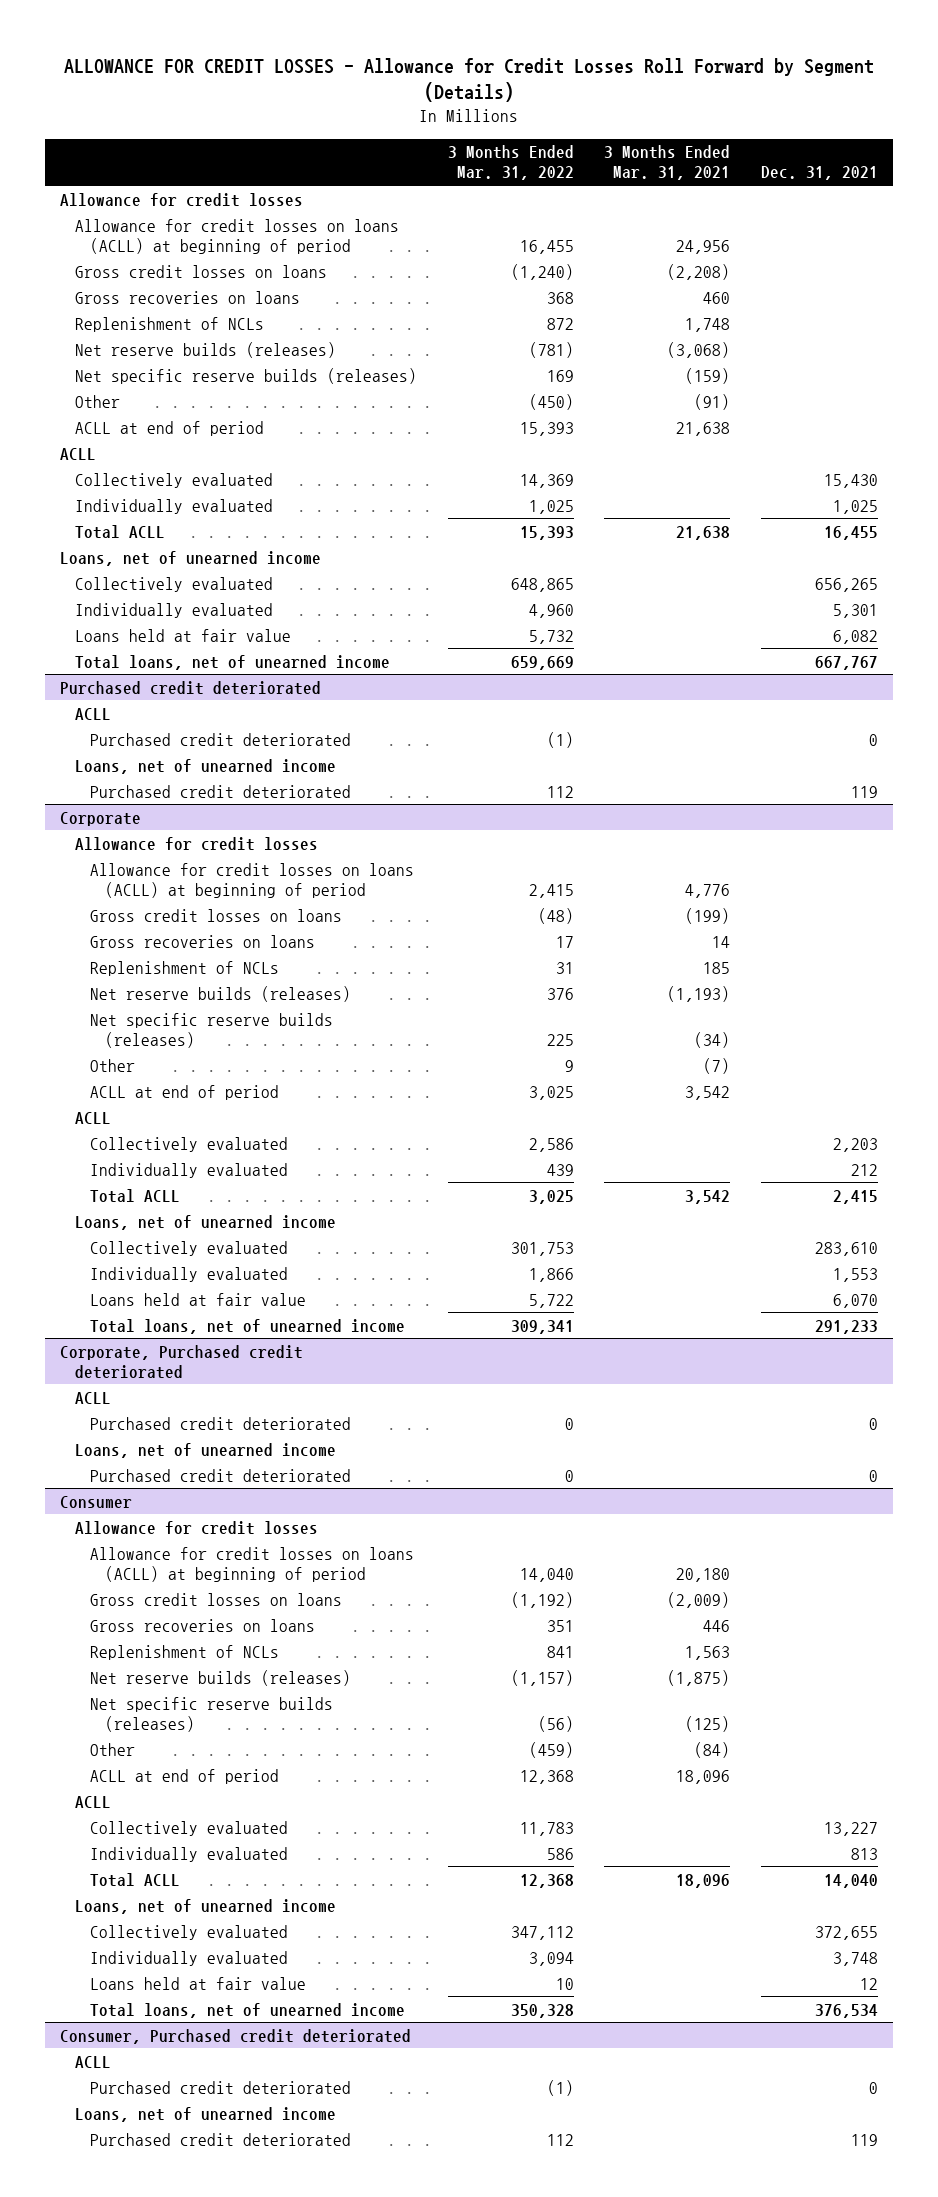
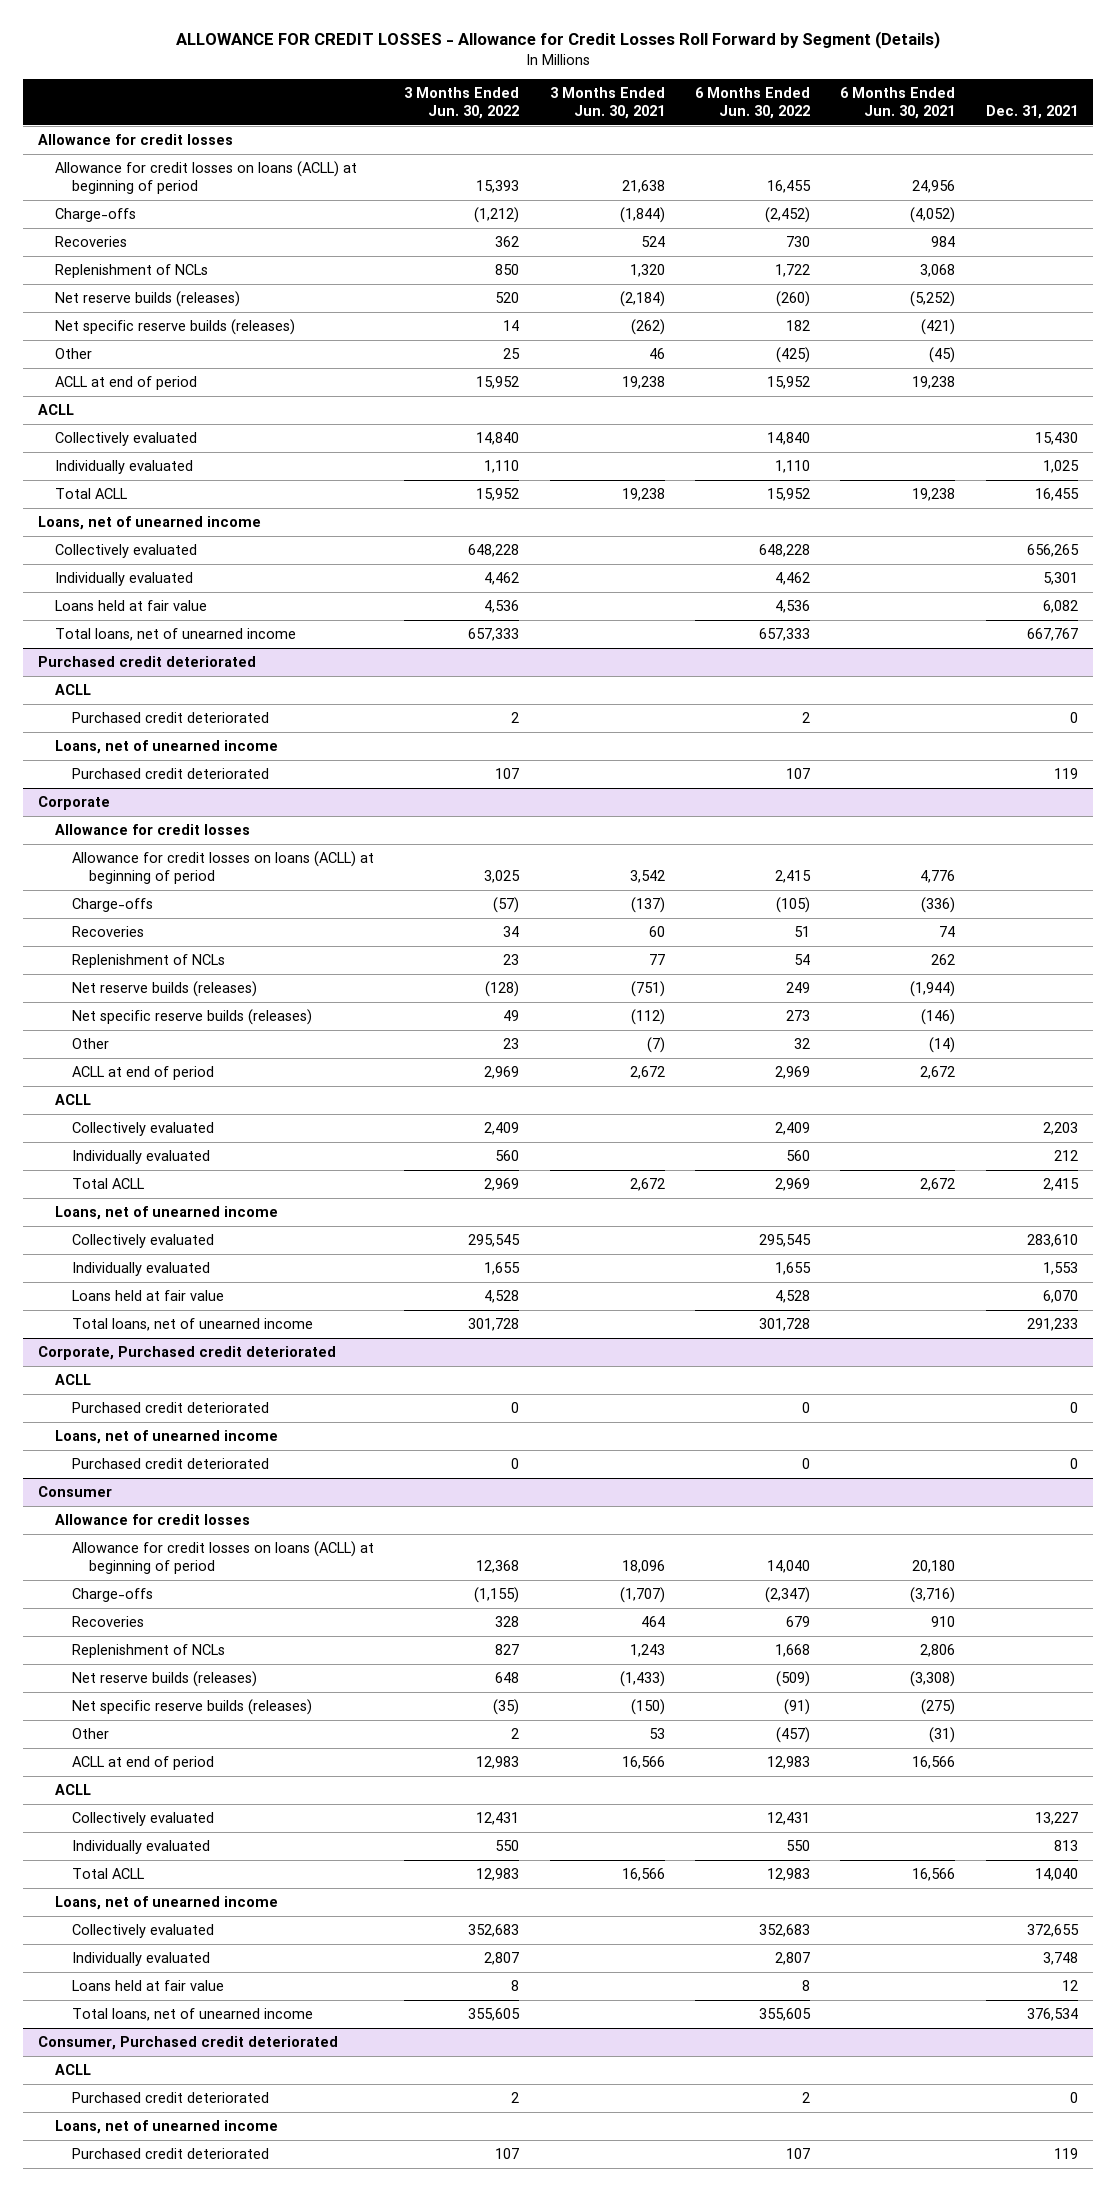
- | 3 Months Ended Mar. 31, 2022 | 3 Months Ended Mar. 31, 2021 | Dec. 31, 2021
+ | 3 Months Ended Jun. 30, 2022 | 3 Months Ended Jun. 30, 2021 | 6 Months Ended Jun. 30, 2022 | 6 Months Ended Jun. 30, 2021 | Dec. 31, 2021
- Gross credit losses on loans | (1,240) | (2,208) |
- Gross recoveries on loans | 368 | 460 |
+ Charge-offs | (1,212) | (1,844) | (2,452) | (4,052) |
+ Recoveries | 362 | 524 | 730 | 984 |
@ Corporate
- Gross credit losses on loans | (48) | (199) |
- Gross recoveries on loans | 17 | 14 |
+ Charge-offs | (57) | (137) | (105) | (336) |
+ Recoveries | 34 | 60 | 51 | 74 |
@ Consumer
- Gross credit losses on loans | (1,192) | (2,009) |
- Gross recoveries on loans | 351 | 446 |
+ Charge-offs | (1,155) | (1,707) | (2,347) | (3,716) |
+ Recoveries | 328 | 464 | 679 | 910 |

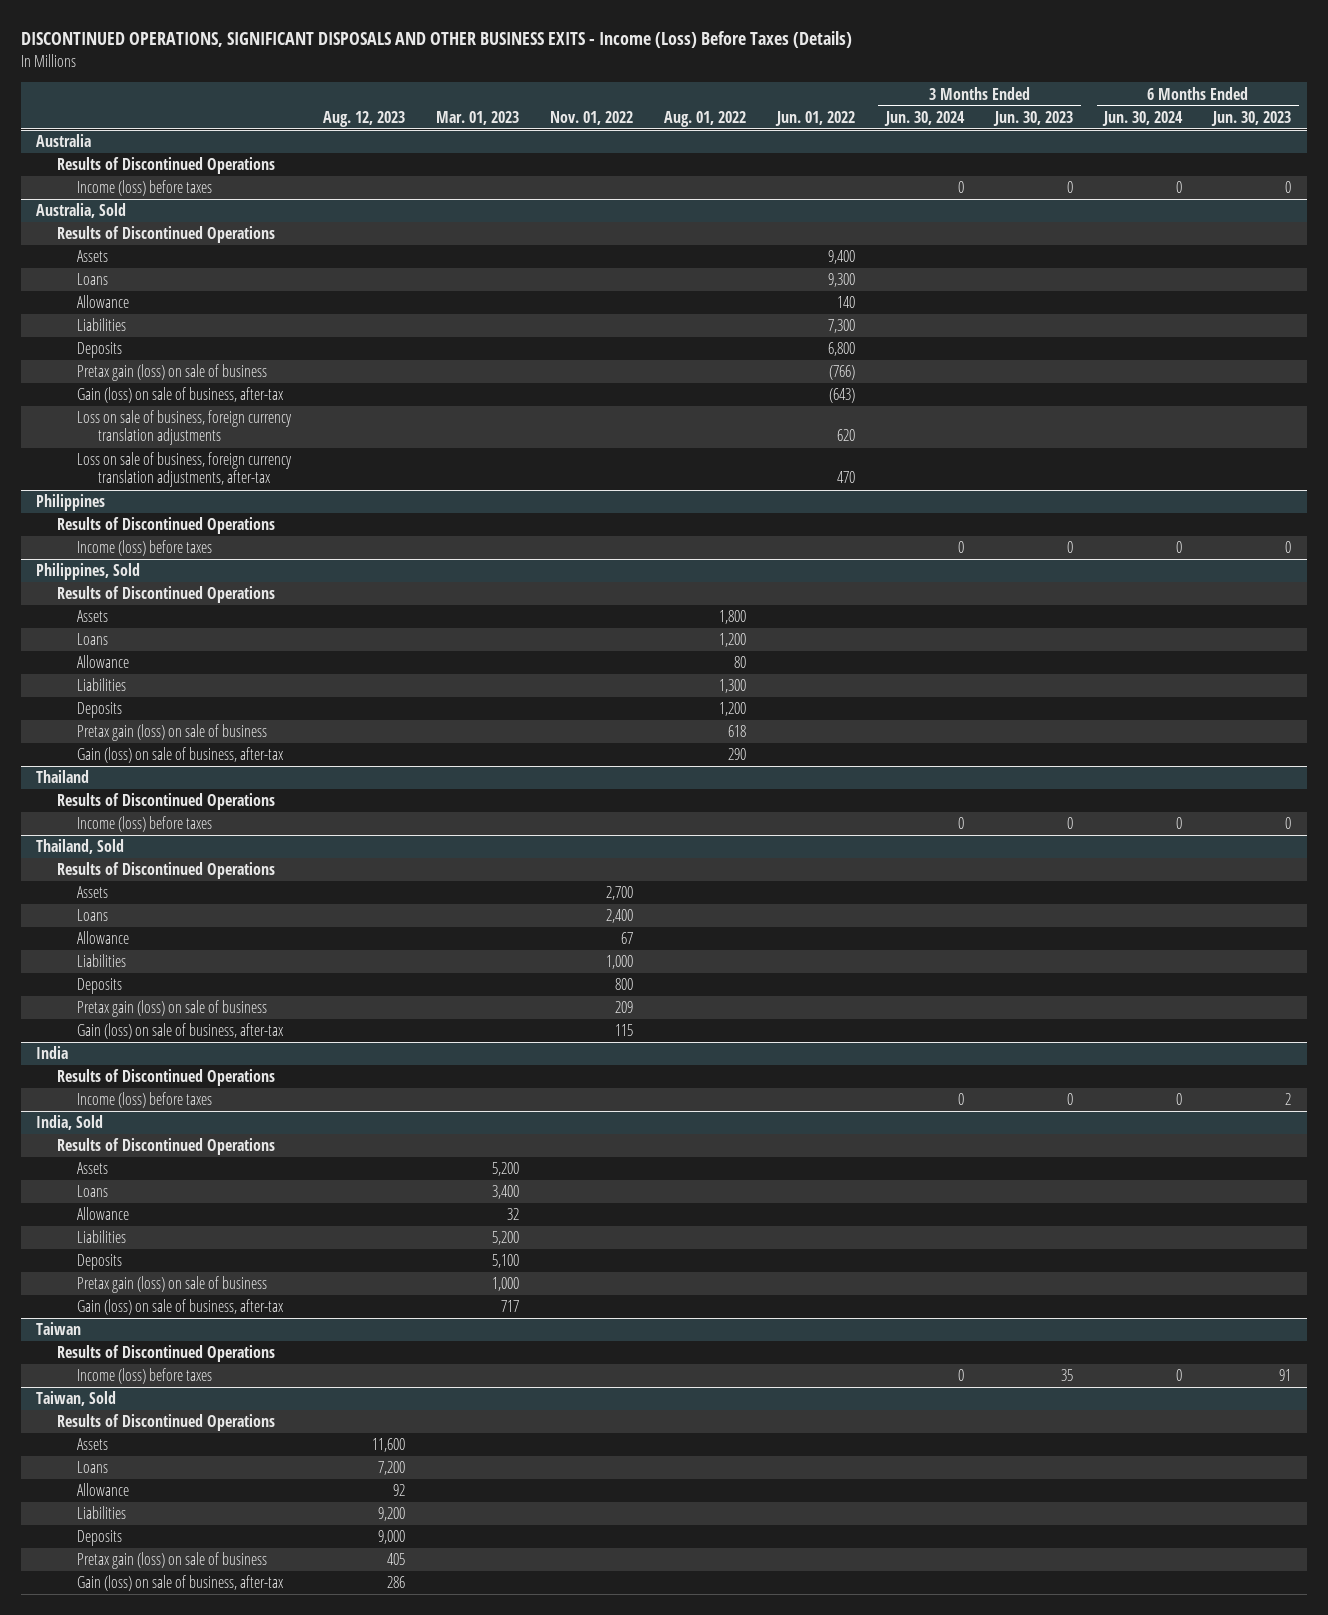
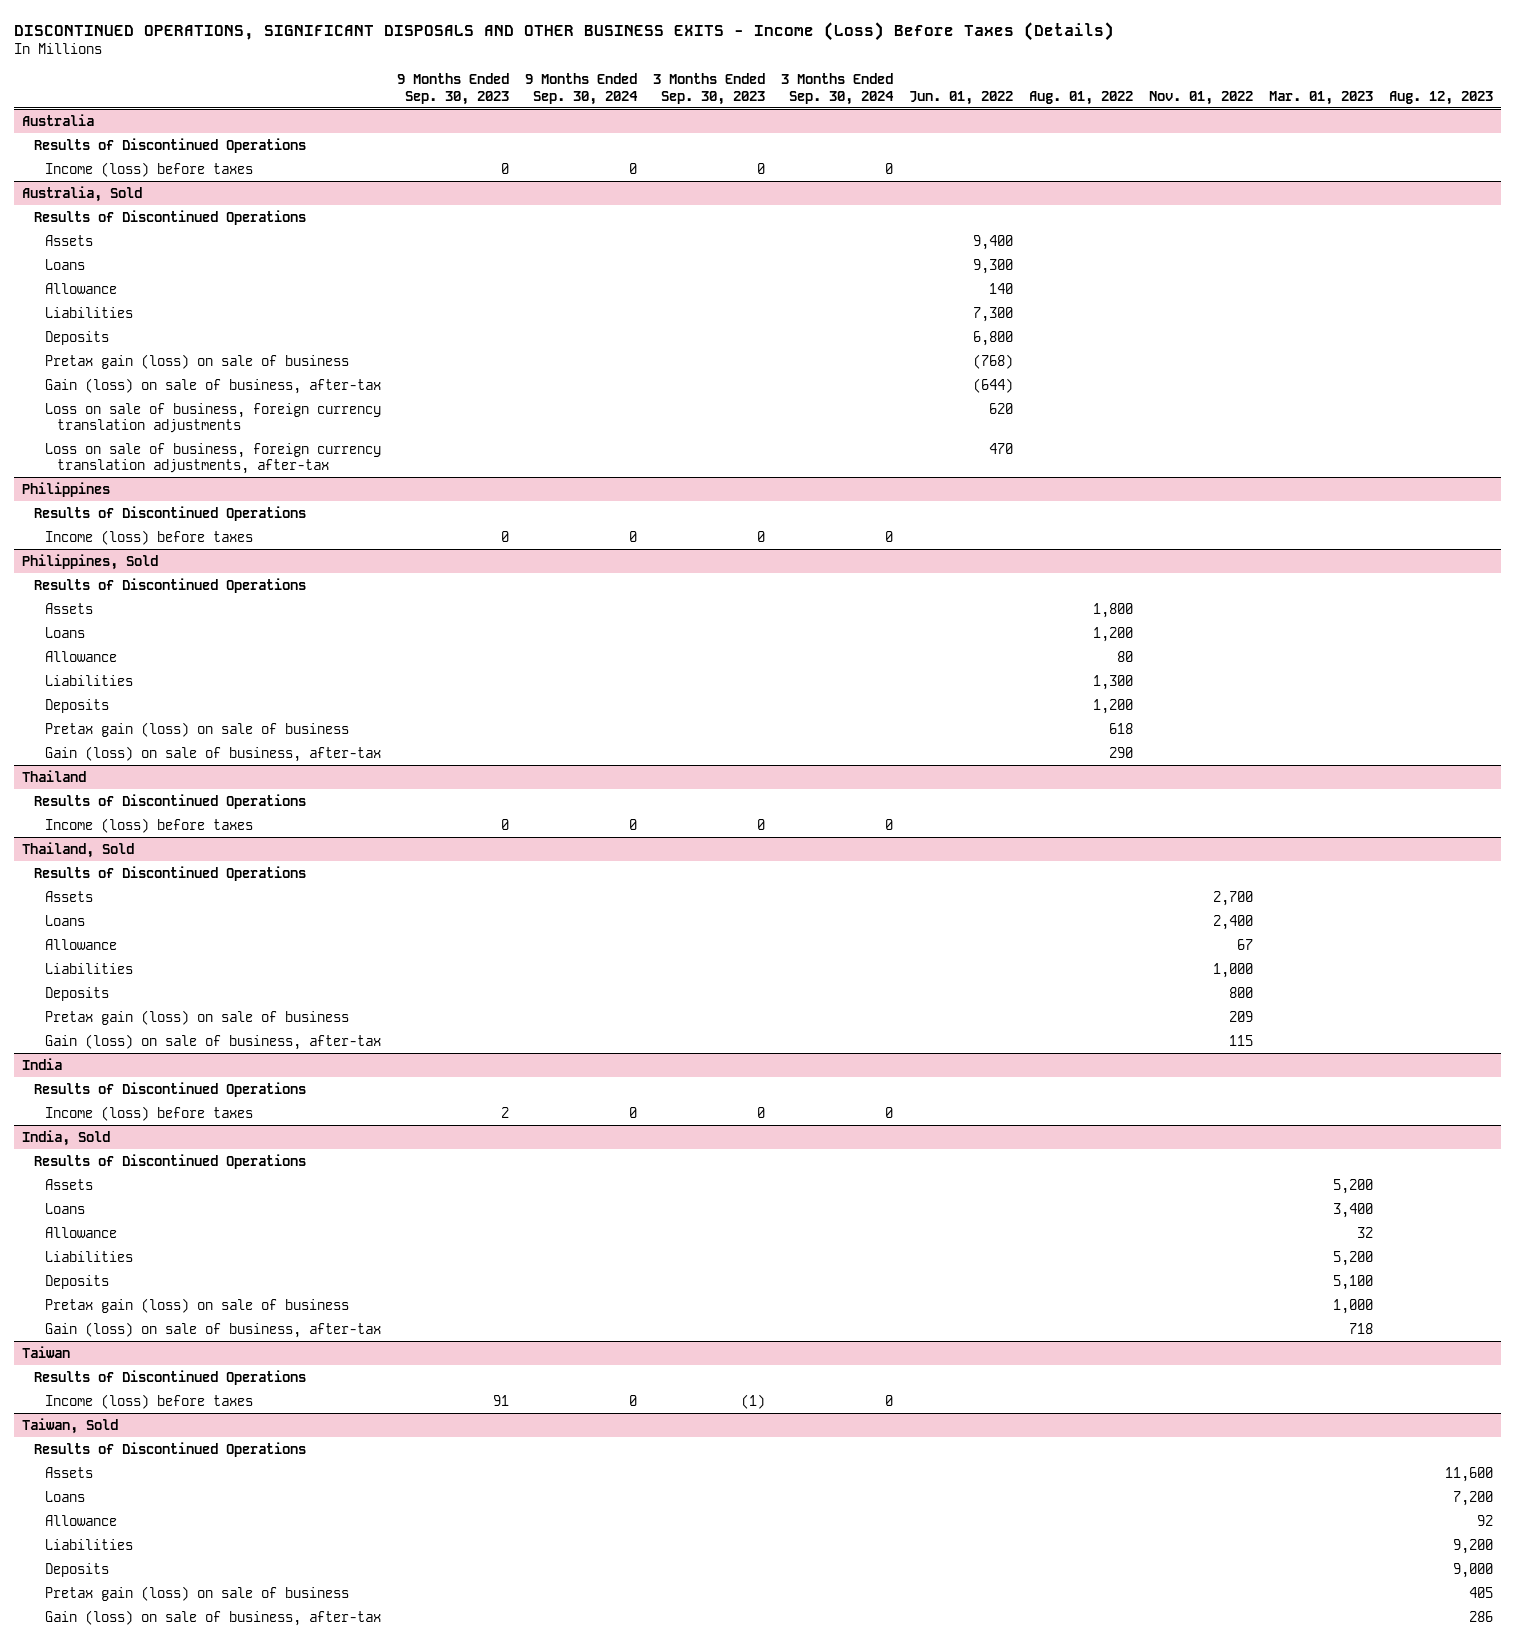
- | Aug. 12, 2023 | Mar. 01, 2023 | Nov. 01, 2022 | Aug. 01, 2022 | Jun. 01, 2022 | 3 Months Ended Jun. 30, 2024 | 3 Months Ended Jun. 30, 2023 | 6 Months Ended Jun. 30, 2024 | 6 Months Ended Jun. 30, 2023
+ | 9 Months Ended Sep. 30, 2023 | 9 Months Ended Sep. 30, 2024 | 3 Months Ended Sep. 30, 2023 | 3 Months Ended Sep. 30, 2024 | Jun. 01, 2022 | Aug. 01, 2022 | Nov. 01, 2022 | Mar. 01, 2023 | Aug. 12, 2023
@ Australia, Sold
- Pretax gain (loss) on sale of business | | | | | (766) | | | |
- Gain (loss) on sale of business, after-tax | | | | | (643) | | | |
+ Pretax gain (loss) on sale of business | | | | | (768) | | | |
+ Gain (loss) on sale of business, after-tax | | | | | (644) | | | |
@ India, Sold
- Gain (loss) on sale of business, after-tax | | 717 | | | | | | |
+ Gain (loss) on sale of business, after-tax | | | | | | | | 718 |

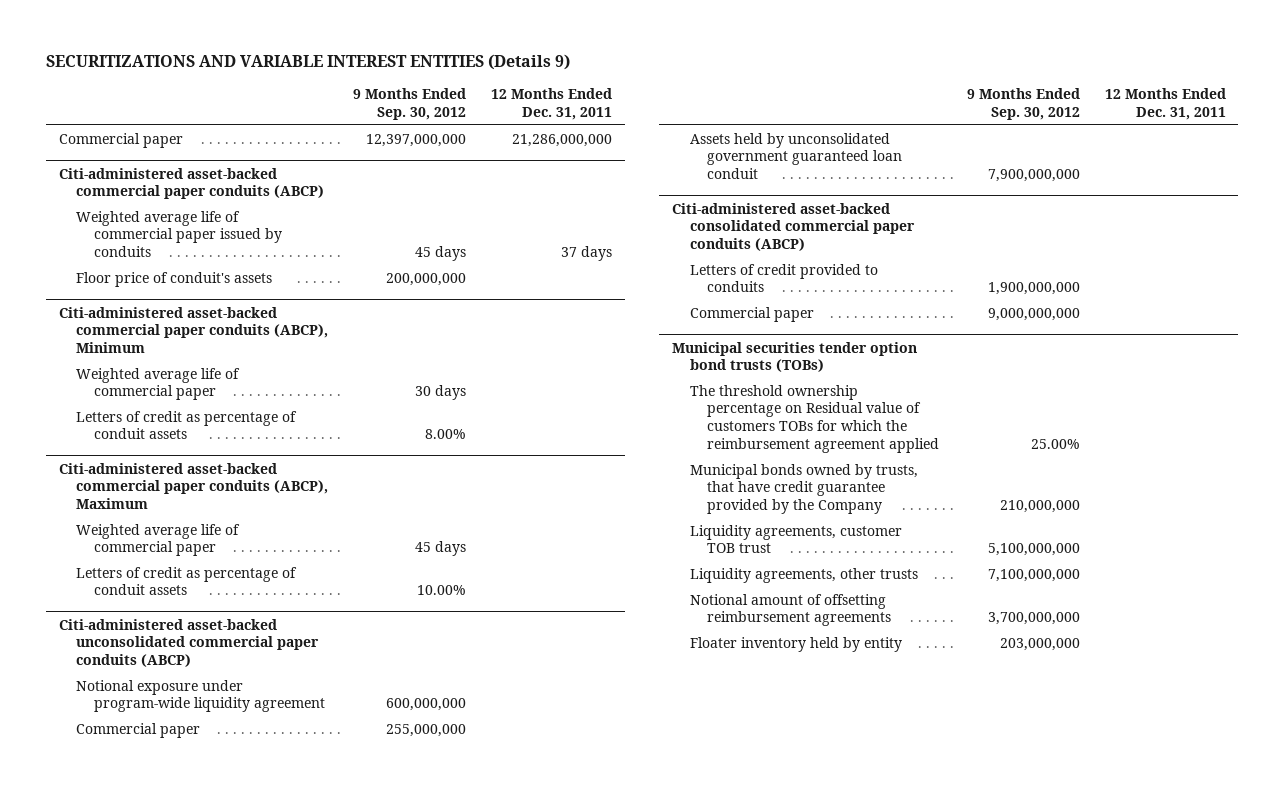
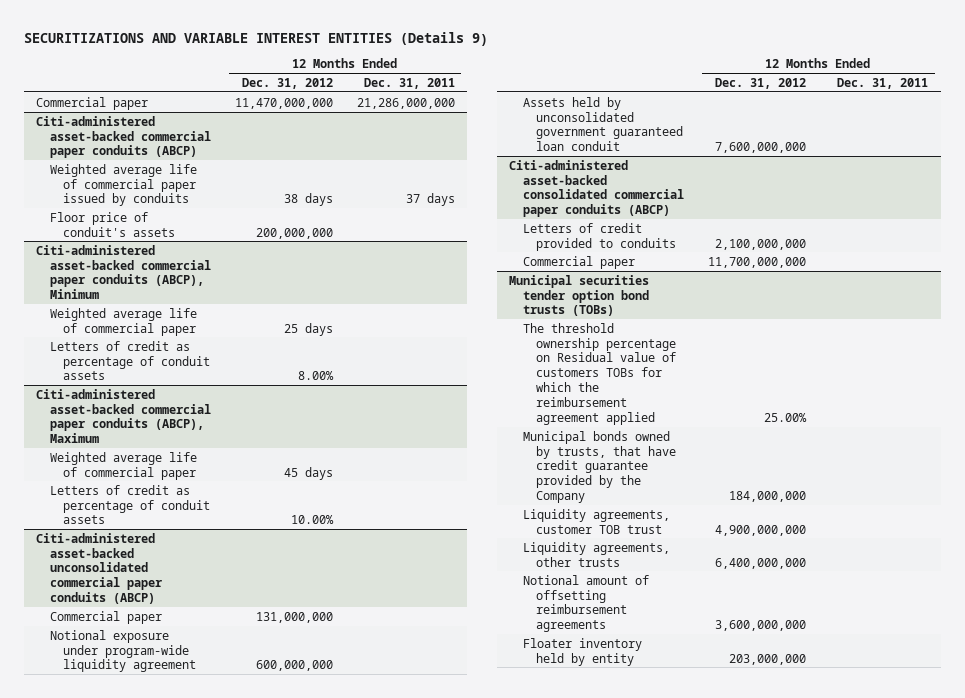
- | 9 Months Ended Sep. 30, 2012 | 12 Months Ended Dec. 31, 2011
+ | 12 Months Ended Dec. 31, 2012 | 12 Months Ended Dec. 31, 2011
@ Citi-administered asset-backed unconsolidated commercial paper conduits (ABCP)
moved down: Notional exposure under program-wide liquidity agreement | 600,000,000 |

